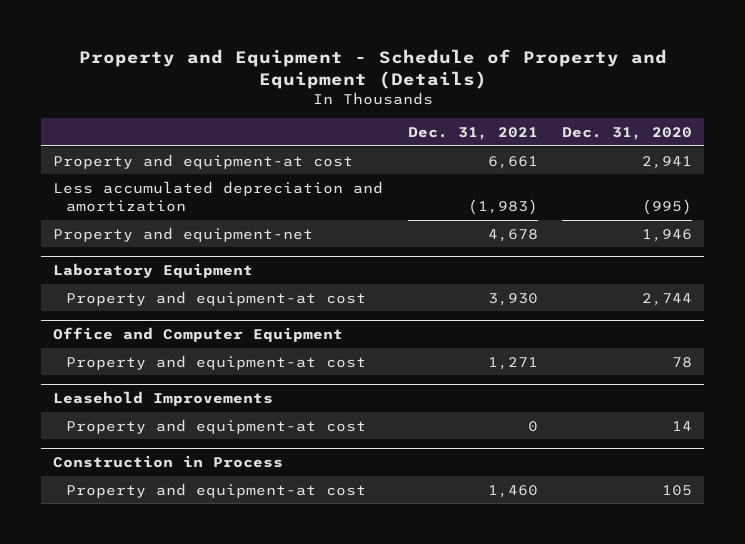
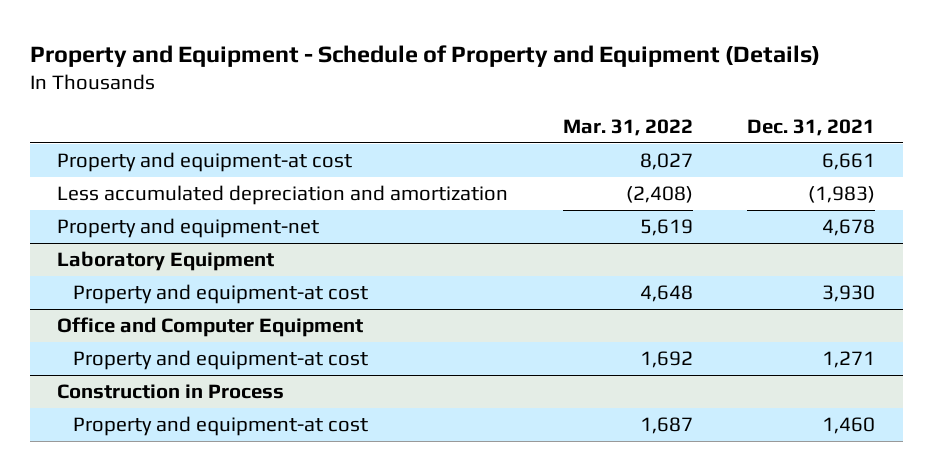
- | Dec. 31, 2021 | Dec. 31, 2020
+ | Mar. 31, 2022 | Dec. 31, 2021
- Leasehold Improvements
- Property and equipment-at cost | 0 | 14

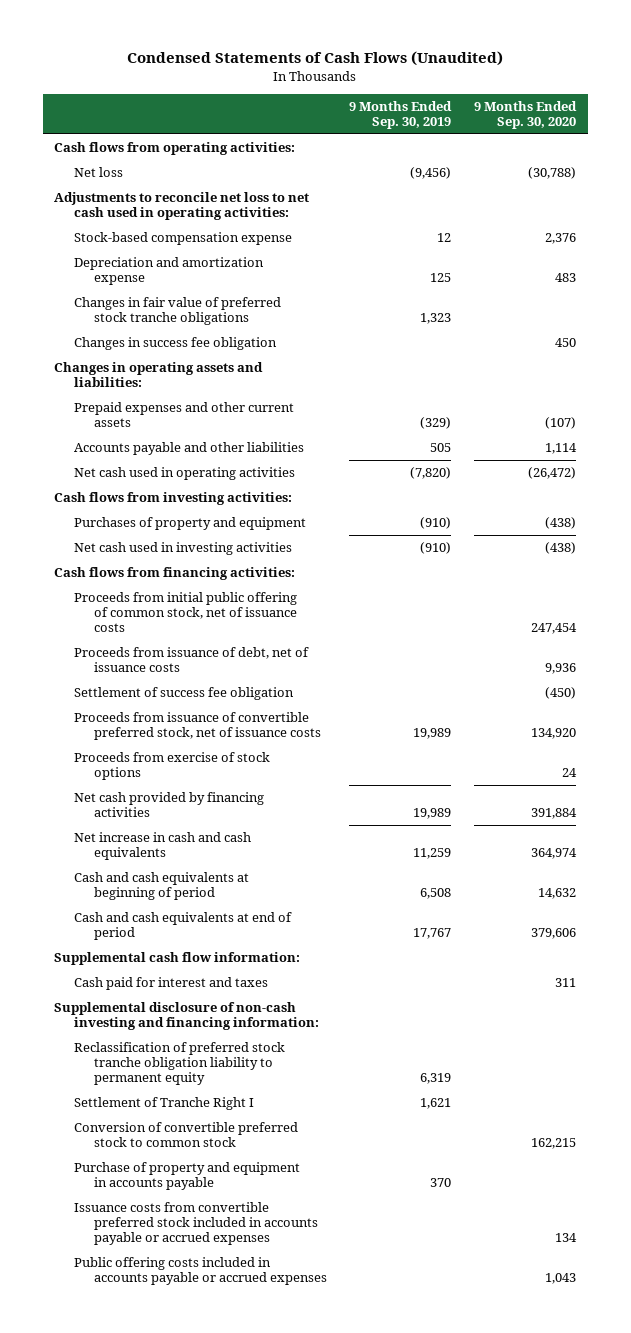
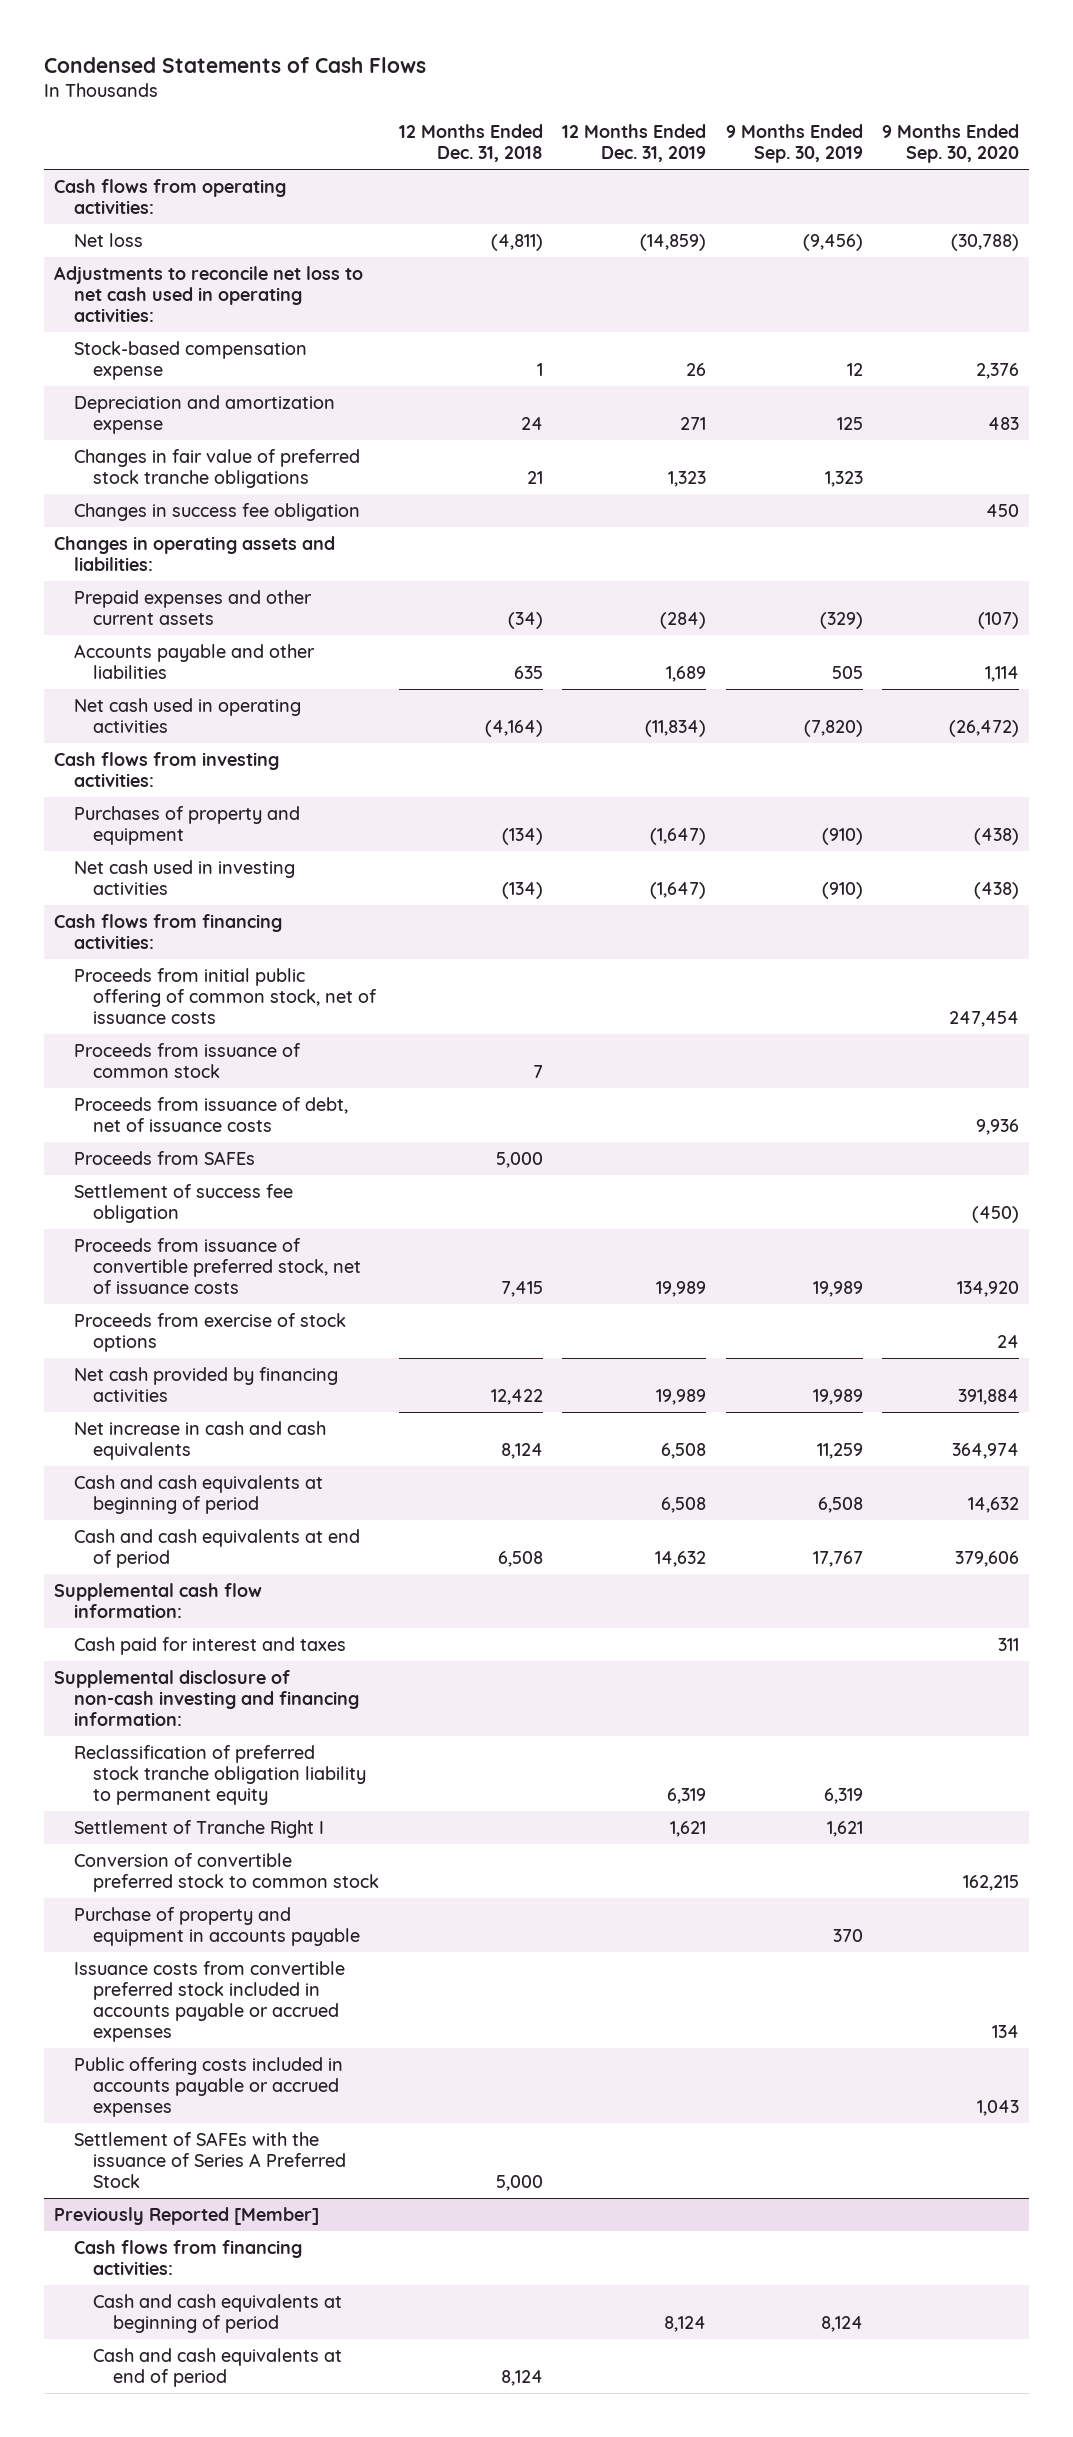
- Condensed Statements of Cash Flows (Unaudited)
+ Condensed Statements of Cash Flows
- | 9 Months Ended Sep. 30, 2019 | 9 Months Ended Sep. 30, 2020
+ | 12 Months Ended Dec. 31, 2018 | 12 Months Ended Dec. 31, 2019 | 9 Months Ended Sep. 30, 2019 | 9 Months Ended Sep. 30, 2020
+ Proceeds from issuance of common stock | 7 | | |
+ Proceeds from SAFEs | 5,000 | | |
+ Settlement of SAFEs with the issuance of Series A Preferred Stock | 5,000 | | |
+ Previously Reported [Member]
+ Cash flows from financing activities:
+ Cash and cash equivalents at beginning of period | | 8,124 | 8,124 |
+ Cash and cash equivalents at end of period | 8,124 | | |

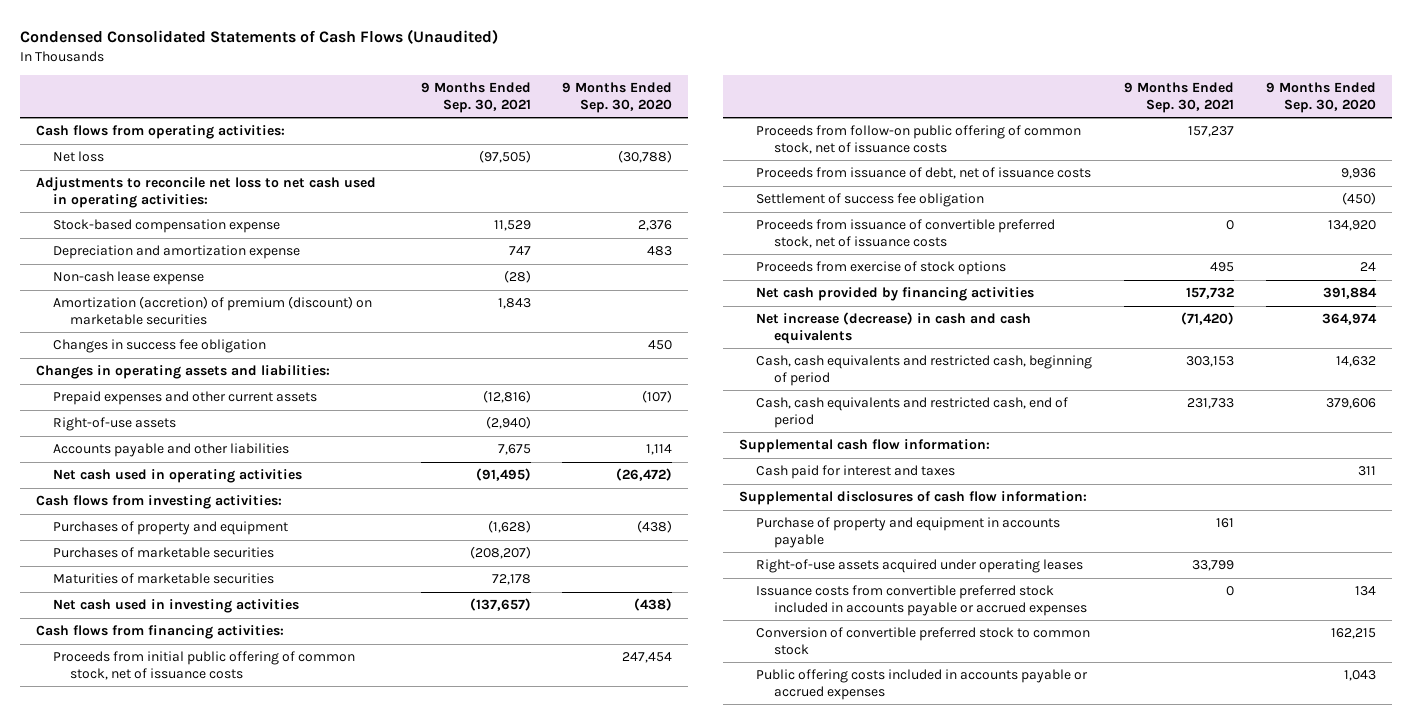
- Condensed Statements of Cash Flows
+ Condensed Consolidated Statements of Cash Flows (Unaudited)
- | 12 Months Ended Dec. 31, 2018 | 12 Months Ended Dec. 31, 2019 | 9 Months Ended Sep. 30, 2019 | 9 Months Ended Sep. 30, 2020
+ | 9 Months Ended Sep. 30, 2021 | 9 Months Ended Sep. 30, 2020
- Changes in fair value of preferred stock tranche obligations | 21 | 1,323 | 1,323 |
+ Non-cash lease expense | (28) |
+ Amortization (accretion) of premium (discount) on marketable securities | 1,843 |
+ Right-of-use assets | (2,940) |
+ Purchases of marketable securities | (208,207) |
+ Maturities of marketable securities | 72,178 |
- Proceeds from issuance of common stock | 7 | | |
+ Proceeds from follow-on public offering of common stock, net of issuance costs | 157,237 |
- Proceeds from SAFEs | 5,000 | | |
- Net increase in cash and cash equivalents | 8,124 | 6,508 | 11,259 | 364,974
- Cash and cash equivalents at beginning of period | | 6,508 | 6,508 | 14,632
- Cash and cash equivalents at end of period | 6,508 | 14,632 | 17,767 | 379,606
+ Net increase (decrease) in cash and cash equivalents | (71,420) | 364,974
+ Cash, cash equivalents and restricted cash, beginning of period | 303,153 | 14,632
+ Cash, cash equivalents and restricted cash, end of period | 231,733 | 379,606
- Supplemental disclosure of non-cash investing and financing information:
- Reclassification of preferred stock tranche obligation liability to permanent equity | | 6,319 | 6,319 |
- Settlement of Tranche Right I | | 1,621 | 1,621 |
+ Supplemental disclosures of cash flow information:
+ Right-of-use assets acquired under operating leases | 33,799 |
moved down: Conversion of convertible preferred stock to common stock | | 162,215
- Settlement of SAFEs with the issuance of Series A Preferred Stock | 5,000 | | |
- Previously Reported [Member]
- Cash flows from financing activities:
- Cash and cash equivalents at beginning of period | | 8,124 | 8,124 |
- Cash and cash equivalents at end of period | 8,124 | | |

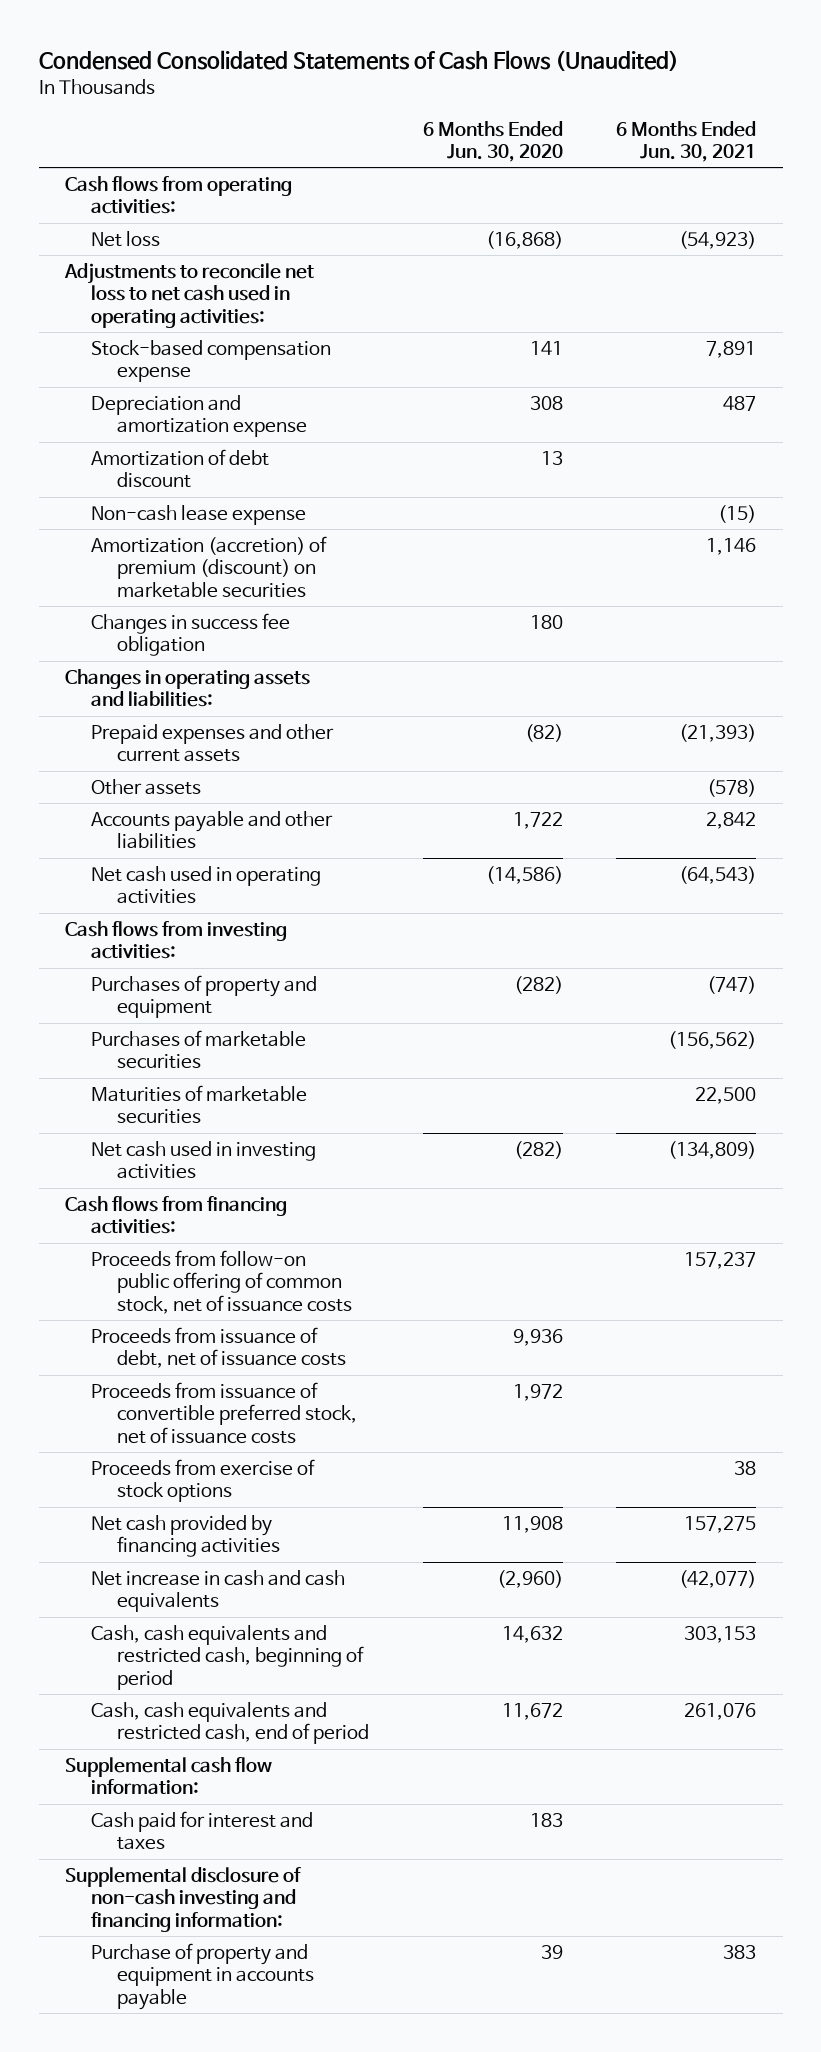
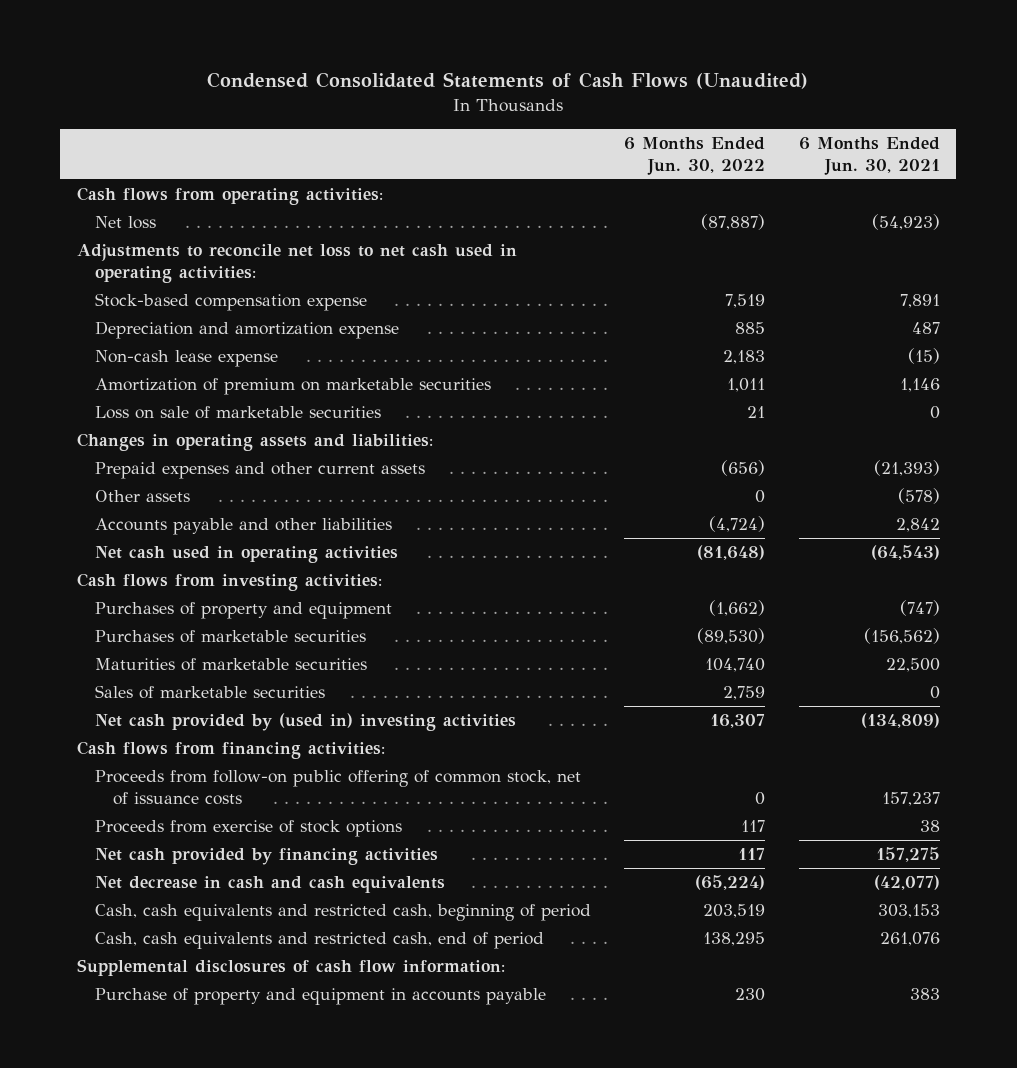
- | 6 Months Ended Jun. 30, 2020 | 6 Months Ended Jun. 30, 2021
+ | 6 Months Ended Jun. 30, 2022 | 6 Months Ended Jun. 30, 2021
- Amortization of debt discount | 13 |
- Amortization (accretion) of premium (discount) on marketable securities | | 1,146
- Changes in success fee obligation | 180 |
+ Amortization of premium on marketable securities | 1,011 | 1,146
+ Loss on sale of marketable securities | 21 | 0
- Net cash used in investing activities | (282) | (134,809)
+ Sales of marketable securities | 2,759 | 0
+ Net cash provided by (used in) investing activities | 16,307 | (134,809)
- Proceeds from issuance of debt, net of issuance costs | 9,936 |
- Proceeds from issuance of convertible preferred stock, net of issuance costs | 1,972 |
- Net increase in cash and cash equivalents | (2,960) | (42,077)
+ Net decrease in cash and cash equivalents | (65,224) | (42,077)
- Supplemental cash flow information:
- Cash paid for interest and taxes | 183 |
- Supplemental disclosure of non-cash investing and financing information:
+ Supplemental disclosures of cash flow information:

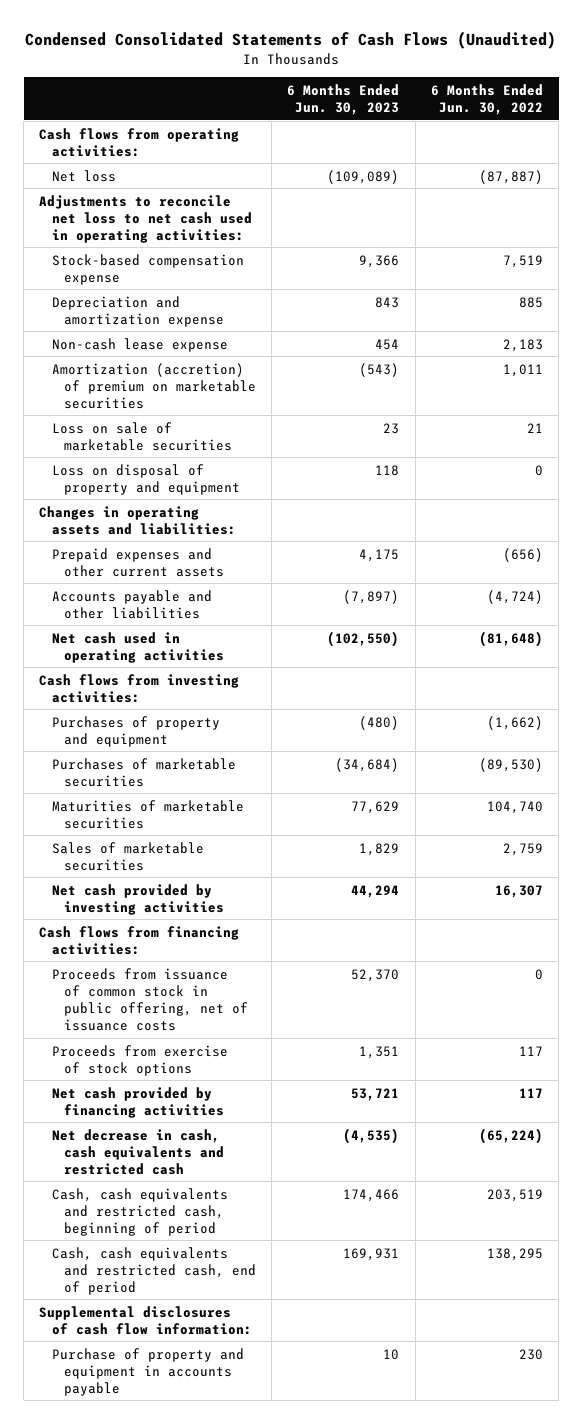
- | 6 Months Ended Jun. 30, 2022 | 6 Months Ended Jun. 30, 2021
+ | 6 Months Ended Jun. 30, 2023 | 6 Months Ended Jun. 30, 2022
- Amortization of premium on marketable securities | 1,011 | 1,146
+ Amortization (accretion) of premium on marketable securities | (543) | 1,011
+ Loss on disposal of property and equipment | 118 | 0
- Other assets | 0 | (578)
- Net cash provided by (used in) investing activities | 16,307 | (134,809)
+ Net cash provided by investing activities | 44,294 | 16,307
- Proceeds from follow-on public offering of common stock, net of issuance costs | 0 | 157,237
+ Proceeds from issuance of common stock in public offering, net of issuance costs | 52,370 | 0
- Net decrease in cash and cash equivalents | (65,224) | (42,077)
+ Net decrease in cash, cash equivalents and restricted cash | (4,535) | (65,224)

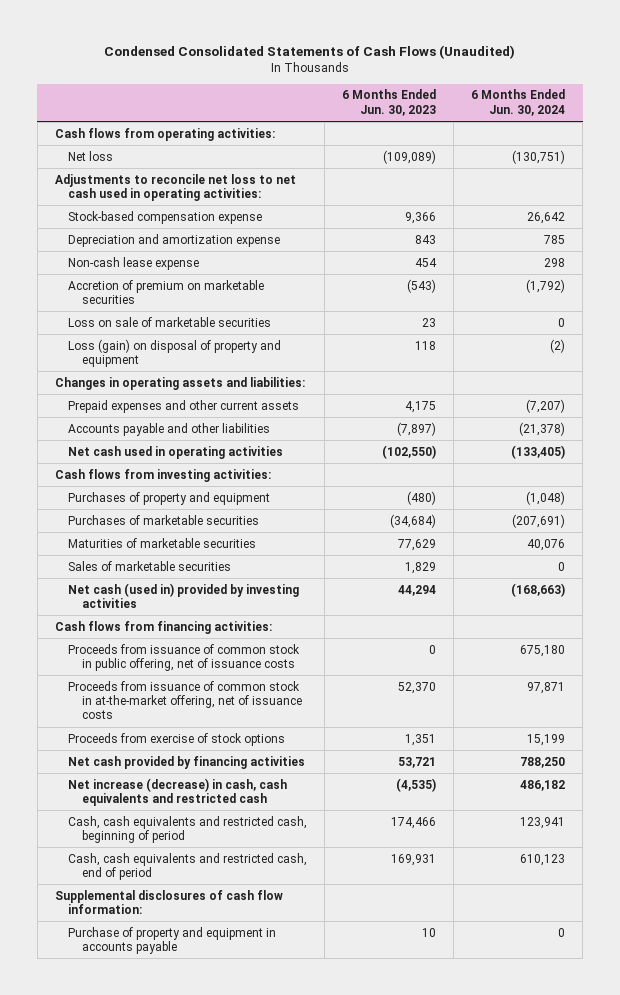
- | 6 Months Ended Jun. 30, 2023 | 6 Months Ended Jun. 30, 2022
+ | 6 Months Ended Jun. 30, 2023 | 6 Months Ended Jun. 30, 2024
- Amortization (accretion) of premium on marketable securities | (543) | 1,011
+ Accretion of premium on marketable securities | (543) | (1,792)
- Loss on disposal of property and equipment | 118 | 0
+ Loss (gain) on disposal of property and equipment | 118 | (2)
- Net cash provided by investing activities | 44,294 | 16,307
+ Net cash (used in) provided by investing activities | 44,294 | (168,663)
- Proceeds from issuance of common stock in public offering, net of issuance costs | 52,370 | 0
+ Proceeds from issuance of common stock in public offering, net of issuance costs | 0 | 675,180
+ Proceeds from issuance of common stock in at-the-market offering, net of issuance costs | 52,370 | 97,871
- Net decrease in cash, cash equivalents and restricted cash | (4,535) | (65,224)
+ Net increase (decrease) in cash, cash equivalents and restricted cash | (4,535) | 486,182

